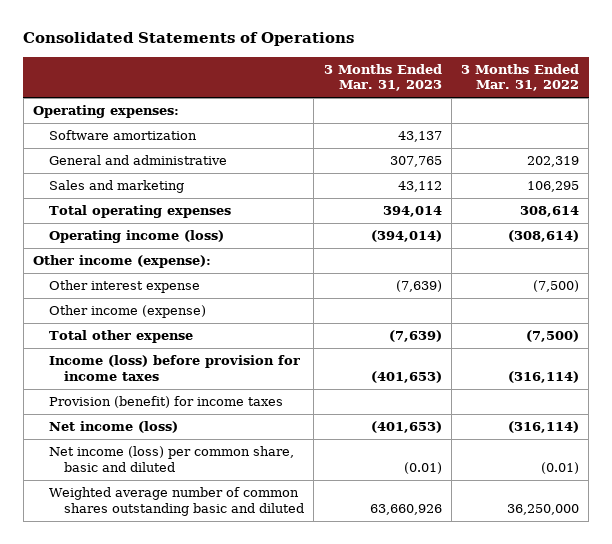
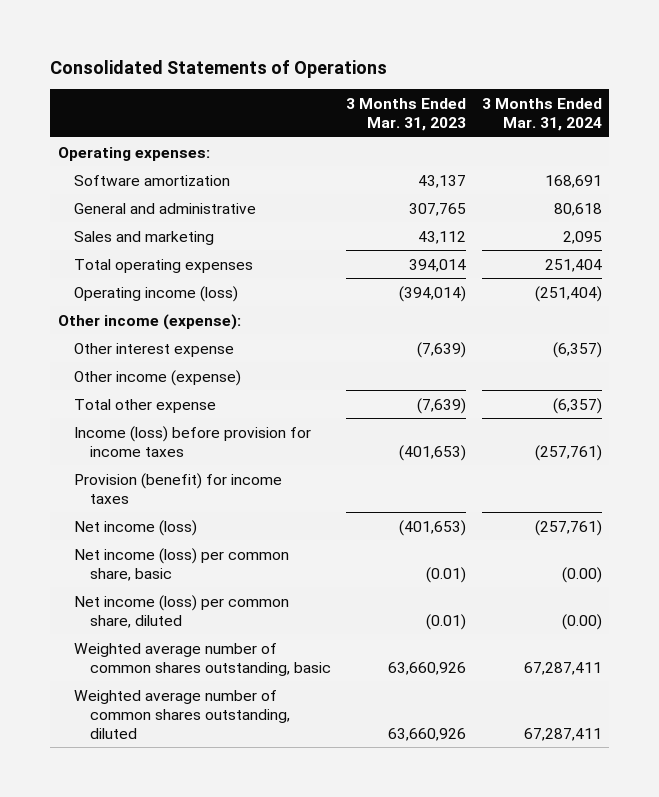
- | 3 Months Ended Mar. 31, 2023 | 3 Months Ended Mar. 31, 2022
+ | 3 Months Ended Mar. 31, 2023 | 3 Months Ended Mar. 31, 2024
- Net income (loss) per common share, basic and diluted | (0.01) | (0.01)
- Weighted average number of common shares outstanding basic and diluted | 63,660,926 | 36,250,000
+ Net income (loss) per common share, basic | (0.01) | (0.00)
+ Net income (loss) per common share, diluted | (0.01) | (0.00)
+ Weighted average number of common shares outstanding, basic | 63,660,926 | 67,287,411
+ Weighted average number of common shares outstanding, diluted | 63,660,926 | 67,287,411

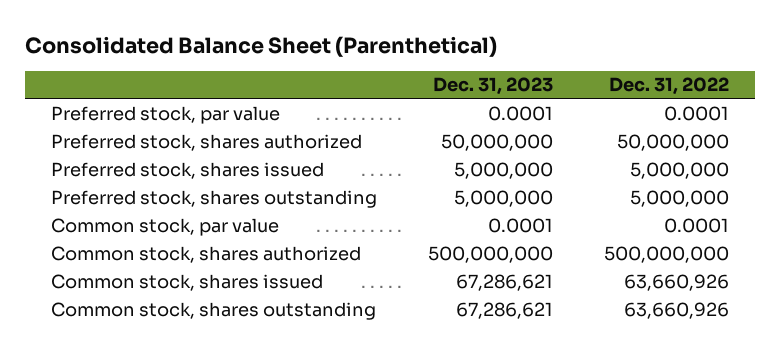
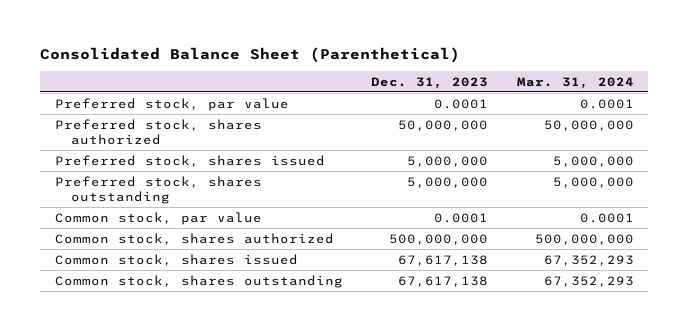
- | Dec. 31, 2023 | Dec. 31, 2022
+ | Dec. 31, 2023 | Mar. 31, 2024
- Common stock, shares issued | 67,286,621 | 63,660,926
- Common stock, shares outstanding | 67,286,621 | 63,660,926
+ Common stock, shares issued | 67,617,138 | 67,352,293
+ Common stock, shares outstanding | 67,617,138 | 67,352,293

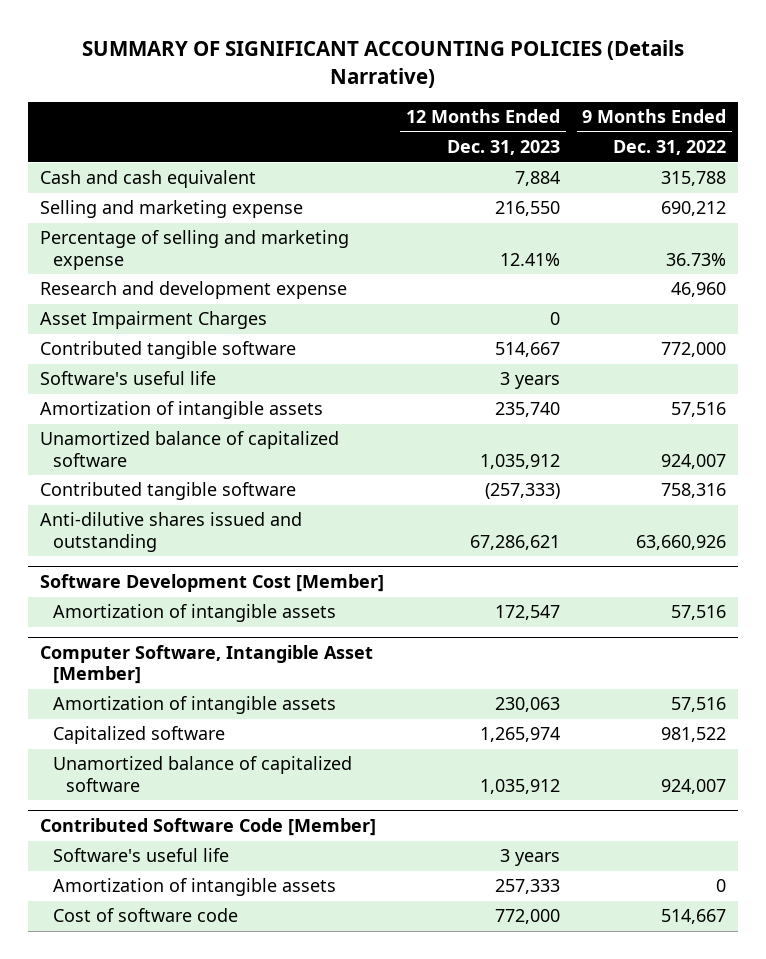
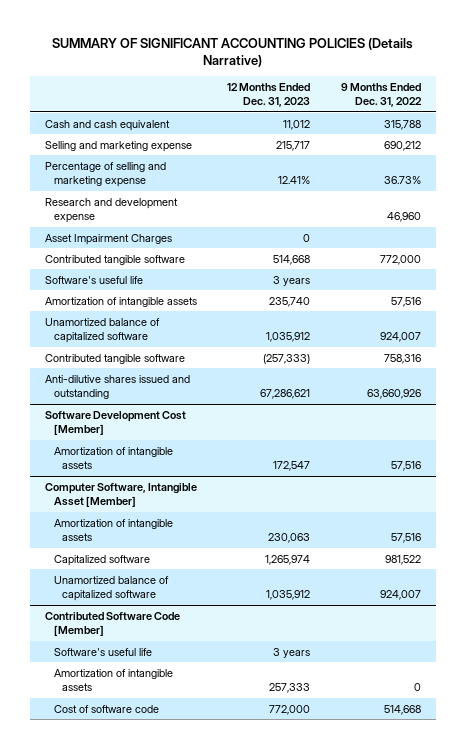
- Cash and cash equivalent | 7,884 | 315,788
- Selling and marketing expense | 216,550 | 690,212
+ Cash and cash equivalent | 11,012 | 315,788
+ Selling and marketing expense | 215,717 | 690,212
- Contributed tangible software | 514,667 | 772,000
+ Contributed tangible software | 514,668 | 772,000
@ Contributed Software Code [Member]
- Cost of software code | 772,000 | 514,667
+ Cost of software code | 772,000 | 514,668

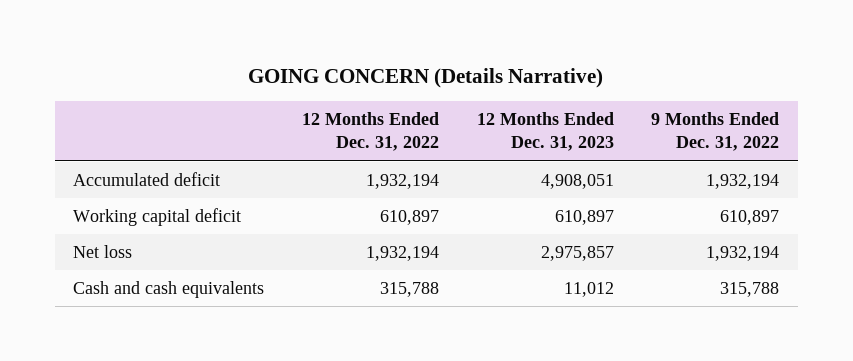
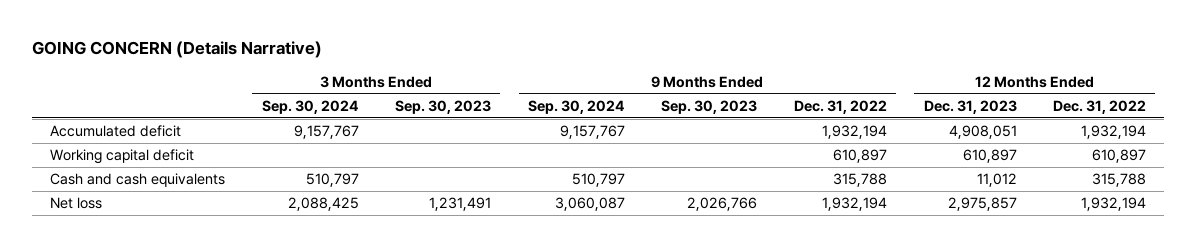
- | 12 Months Ended Dec. 31, 2022 | 12 Months Ended Dec. 31, 2023 | 9 Months Ended Dec. 31, 2022
+ | 3 Months Ended Sep. 30, 2024 | 3 Months Ended Sep. 30, 2023 | 9 Months Ended Sep. 30, 2024 | 9 Months Ended Sep. 30, 2023 | 9 Months Ended Dec. 31, 2022 | 12 Months Ended Dec. 31, 2023 | 12 Months Ended Dec. 31, 2022
moved down: Net loss | 2,088,425 | 1,231,491 | 3,060,087 | 2,026,766 | 1,932,194 | 2,975,857 | 1,932,194

